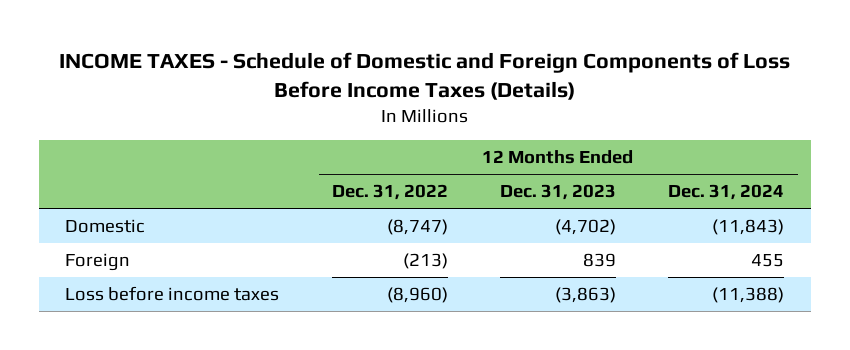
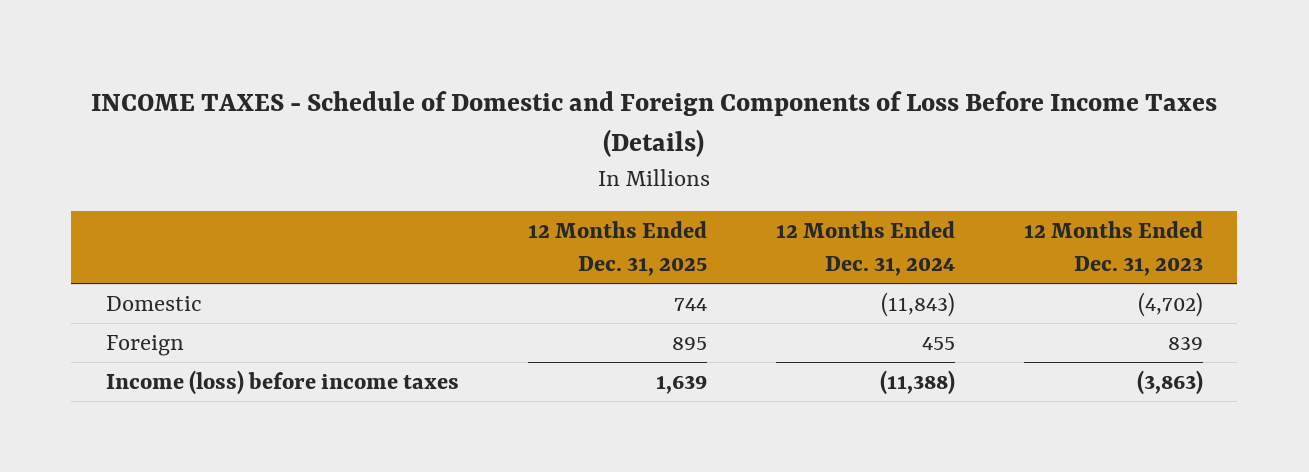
- | 12 Months Ended Dec. 31, 2022 | 12 Months Ended Dec. 31, 2023 | 12 Months Ended Dec. 31, 2024
+ | 12 Months Ended Dec. 31, 2025 | 12 Months Ended Dec. 31, 2024 | 12 Months Ended Dec. 31, 2023
- Loss before income taxes | (8,960) | (3,863) | (11,388)
+ Income (loss) before income taxes | 1,639 | (11,388) | (3,863)

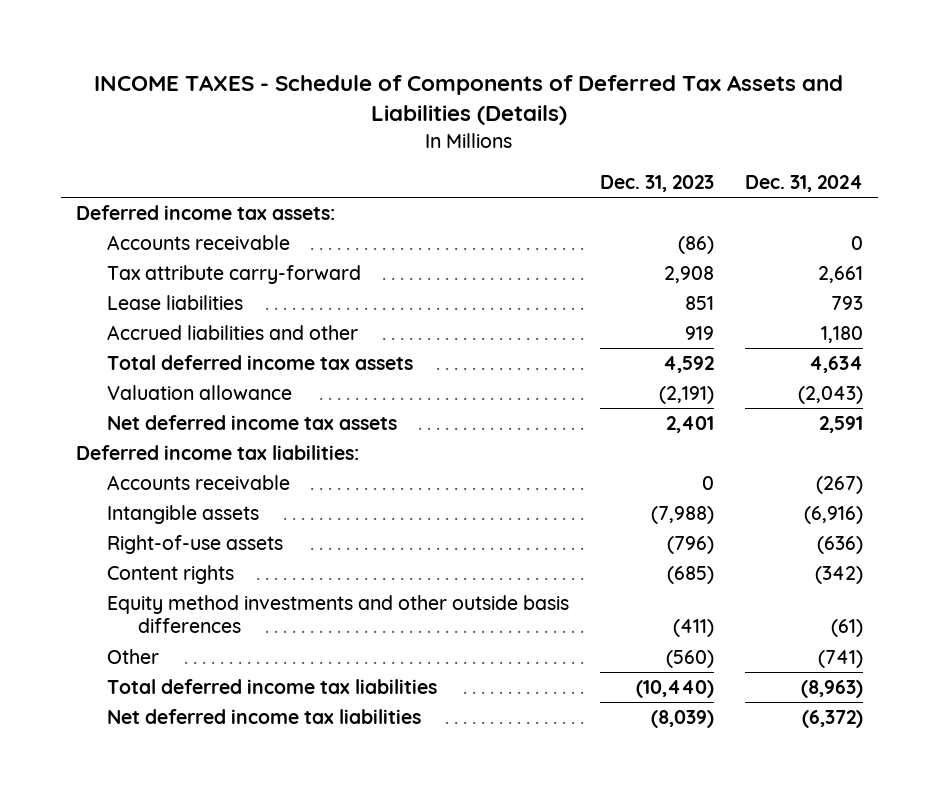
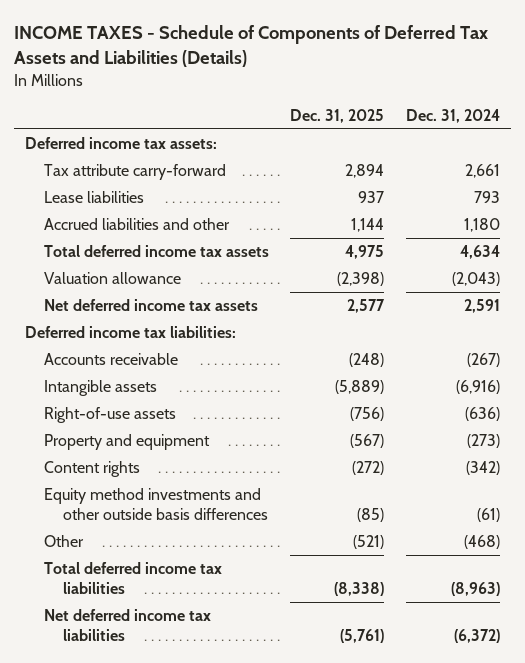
- | Dec. 31, 2023 | Dec. 31, 2024
+ | Dec. 31, 2025 | Dec. 31, 2024
- Accounts receivable | (86) | 0
+ Property and equipment | (567) | (273)
- Other | (560) | (741)
+ Other | (521) | (468)

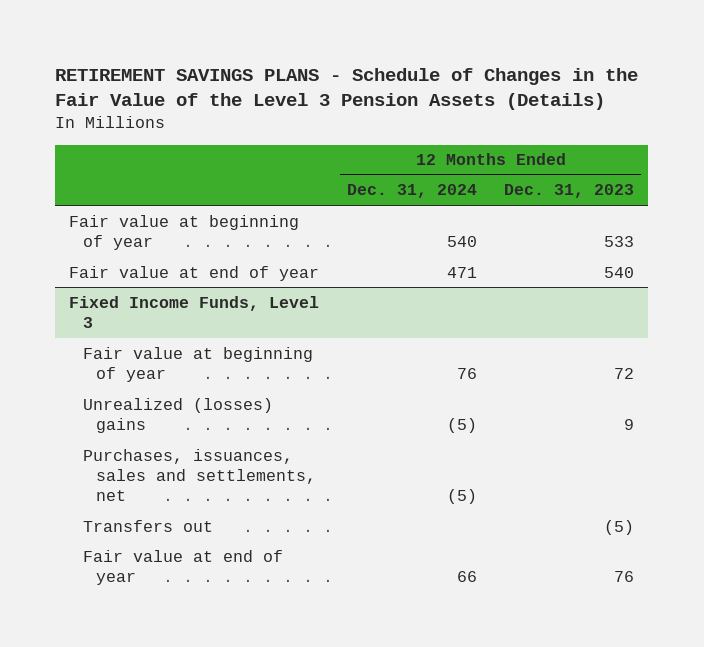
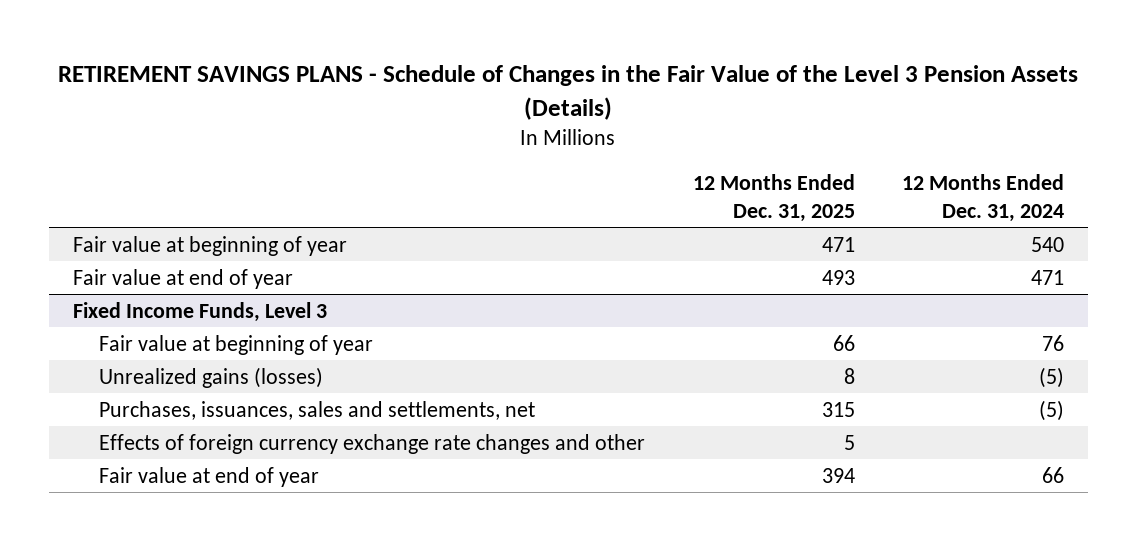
- | 12 Months Ended Dec. 31, 2024 | 12 Months Ended Dec. 31, 2023
+ | 12 Months Ended Dec. 31, 2025 | 12 Months Ended Dec. 31, 2024
@ Fixed Income Funds, Level 3
- Unrealized (losses) gains | (5) | 9
+ Unrealized gains (losses) | 8 | (5)
- Transfers out | | (5)
+ Effects of foreign currency exchange rate changes and other | 5 |

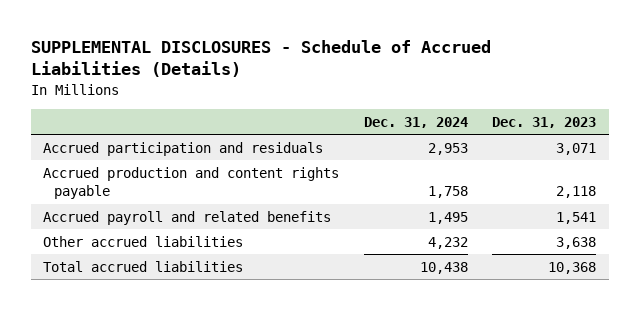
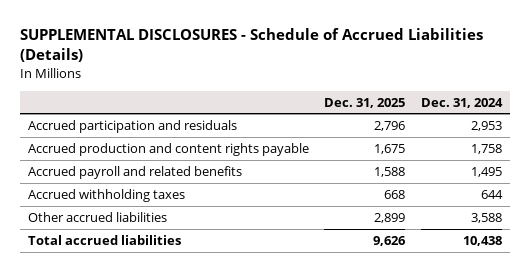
- | Dec. 31, 2024 | Dec. 31, 2023
+ | Dec. 31, 2025 | Dec. 31, 2024
- Other accrued liabilities | 4,232 | 3,638
+ Accrued withholding taxes | 668 | 644
+ Other accrued liabilities | 2,899 | 3,588

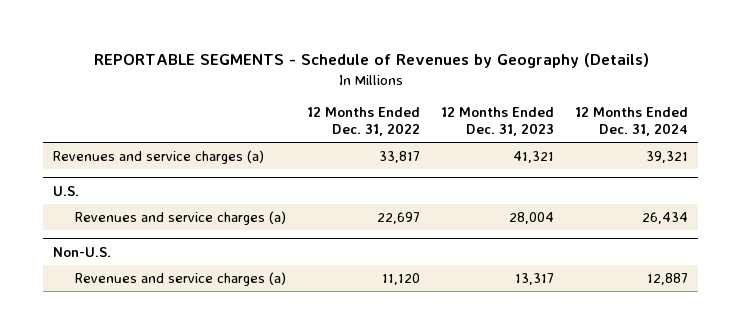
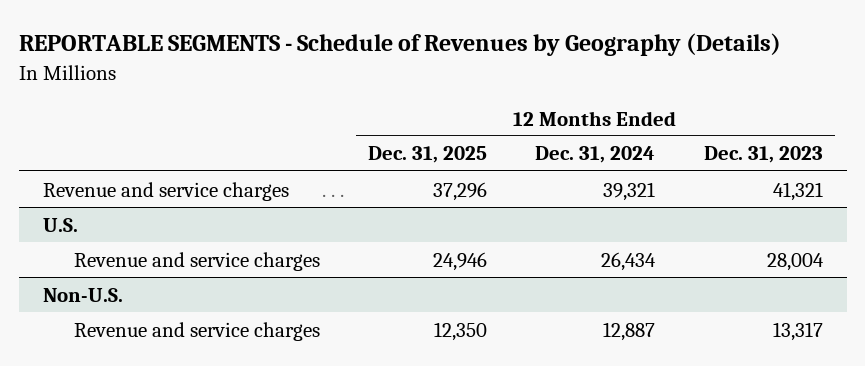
- | 12 Months Ended Dec. 31, 2022 | 12 Months Ended Dec. 31, 2023 | 12 Months Ended Dec. 31, 2024
+ | 12 Months Ended Dec. 31, 2025 | 12 Months Ended Dec. 31, 2024 | 12 Months Ended Dec. 31, 2023
- Revenues and service charges (a) | 33,817 | 41,321 | 39,321
+ Revenue and service charges | 37,296 | 39,321 | 41,321
@ U.S.
- Revenues and service charges (a) | 22,697 | 28,004 | 26,434
+ Revenue and service charges | 24,946 | 26,434 | 28,004
@ Non-U.S.
- Revenues and service charges (a) | 11,120 | 13,317 | 12,887
+ Revenue and service charges | 12,350 | 12,887 | 13,317

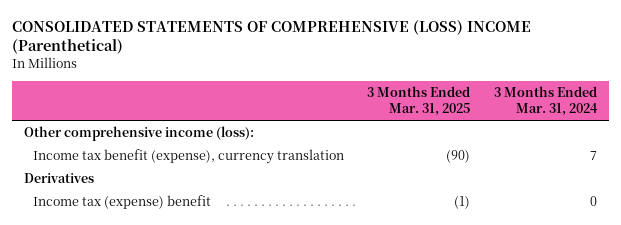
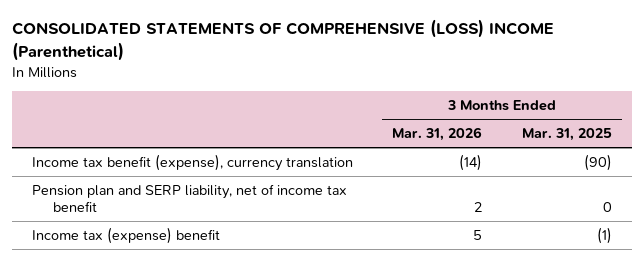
- | 3 Months Ended Mar. 31, 2025 | 3 Months Ended Mar. 31, 2024
+ | 3 Months Ended Mar. 31, 2026 | 3 Months Ended Mar. 31, 2025
- Other comprehensive income (loss):
- Derivatives
+ Pension plan and SERP liability, net of income tax benefit | 2 | 0

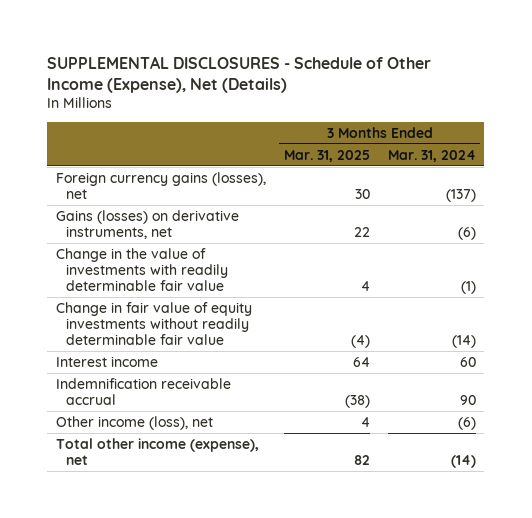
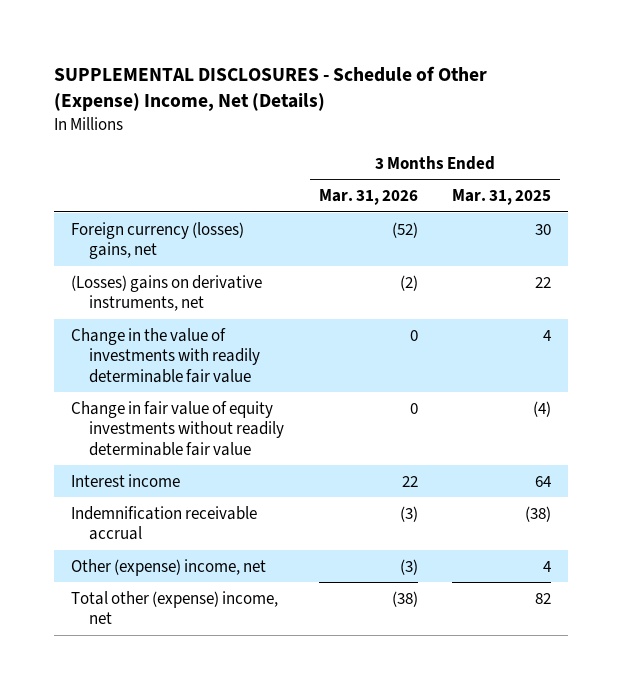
- SUPPLEMENTAL DISCLOSURES - Schedule of Other Income (Expense), Net (Details)
+ SUPPLEMENTAL DISCLOSURES - Schedule of Other (Expense) Income, Net (Details)
- | 3 Months Ended Mar. 31, 2025 | 3 Months Ended Mar. 31, 2024
+ | 3 Months Ended Mar. 31, 2026 | 3 Months Ended Mar. 31, 2025
- Foreign currency gains (losses), net | 30 | (137)
- Gains (losses) on derivative instruments, net | 22 | (6)
+ Foreign currency (losses) gains, net | (52) | 30
+ (Losses) gains on derivative instruments, net | (2) | 22
- Other income (loss), net | 4 | (6)
- Total other income (expense), net | 82 | (14)
+ Other (expense) income, net | (3) | 4
+ Total other (expense) income, net | (38) | 82

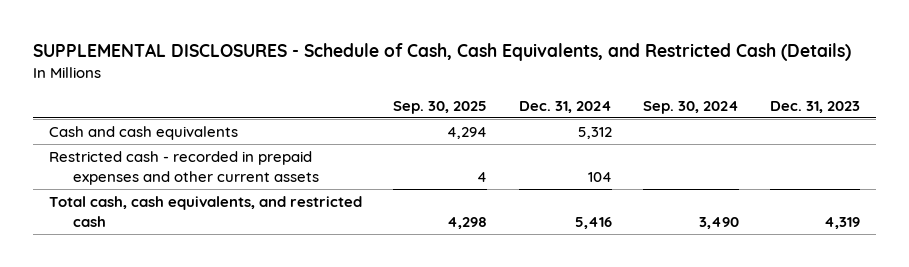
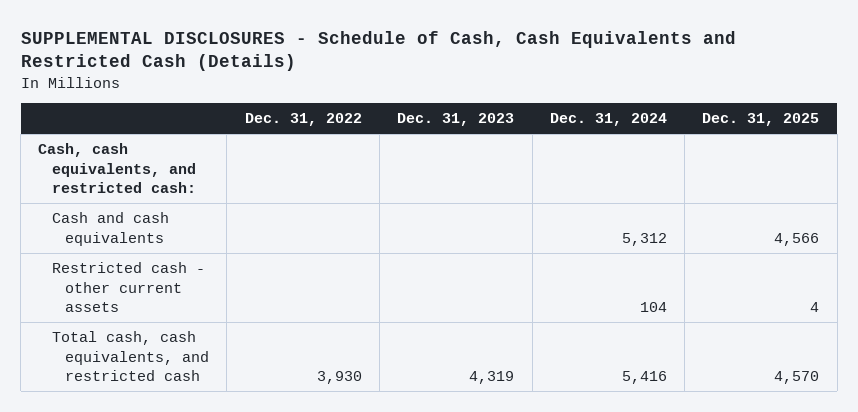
- SUPPLEMENTAL DISCLOSURES - Schedule of Cash, Cash Equivalents, and Restricted Cash (Details)
+ SUPPLEMENTAL DISCLOSURES - Schedule of Cash, Cash Equivalents and Restricted Cash (Details)
- | Sep. 30, 2025 | Dec. 31, 2024 | Sep. 30, 2024 | Dec. 31, 2023
+ | Dec. 31, 2022 | Dec. 31, 2023 | Dec. 31, 2024 | Dec. 31, 2025
+ Cash, cash equivalents, and restricted cash:
- Restricted cash - recorded in prepaid expenses and other current assets | 4 | 104 | |
+ Restricted cash - other current assets | | | 104 | 4

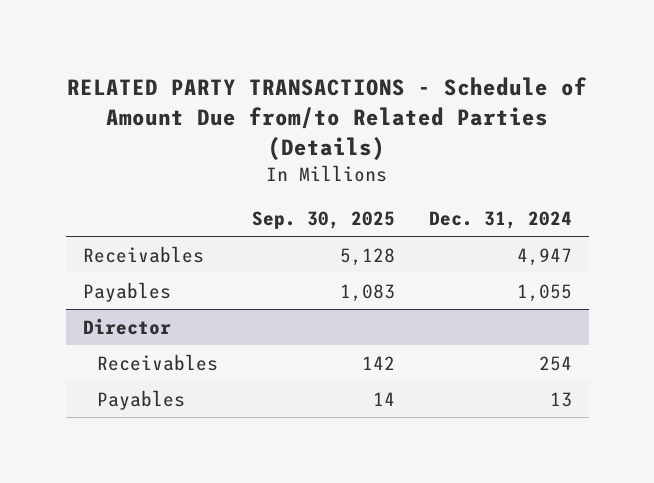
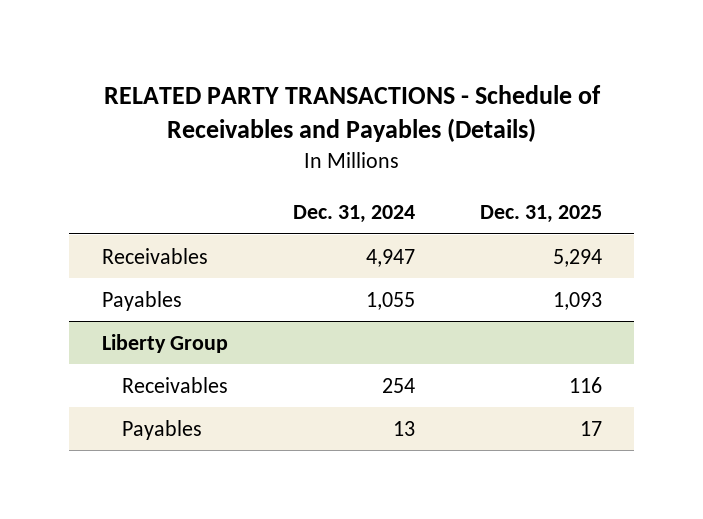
- RELATED PARTY TRANSACTIONS - Schedule of Amount Due from/to Related Parties (Details)
+ RELATED PARTY TRANSACTIONS - Schedule of Receivables and Payables (Details)
- | Sep. 30, 2025 | Dec. 31, 2024
+ | Dec. 31, 2024 | Dec. 31, 2025
- Director
+ Liberty Group

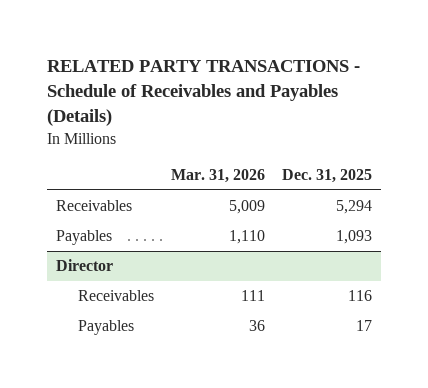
- | Dec. 31, 2024 | Dec. 31, 2025
+ | Mar. 31, 2026 | Dec. 31, 2025
- Liberty Group
+ Director

